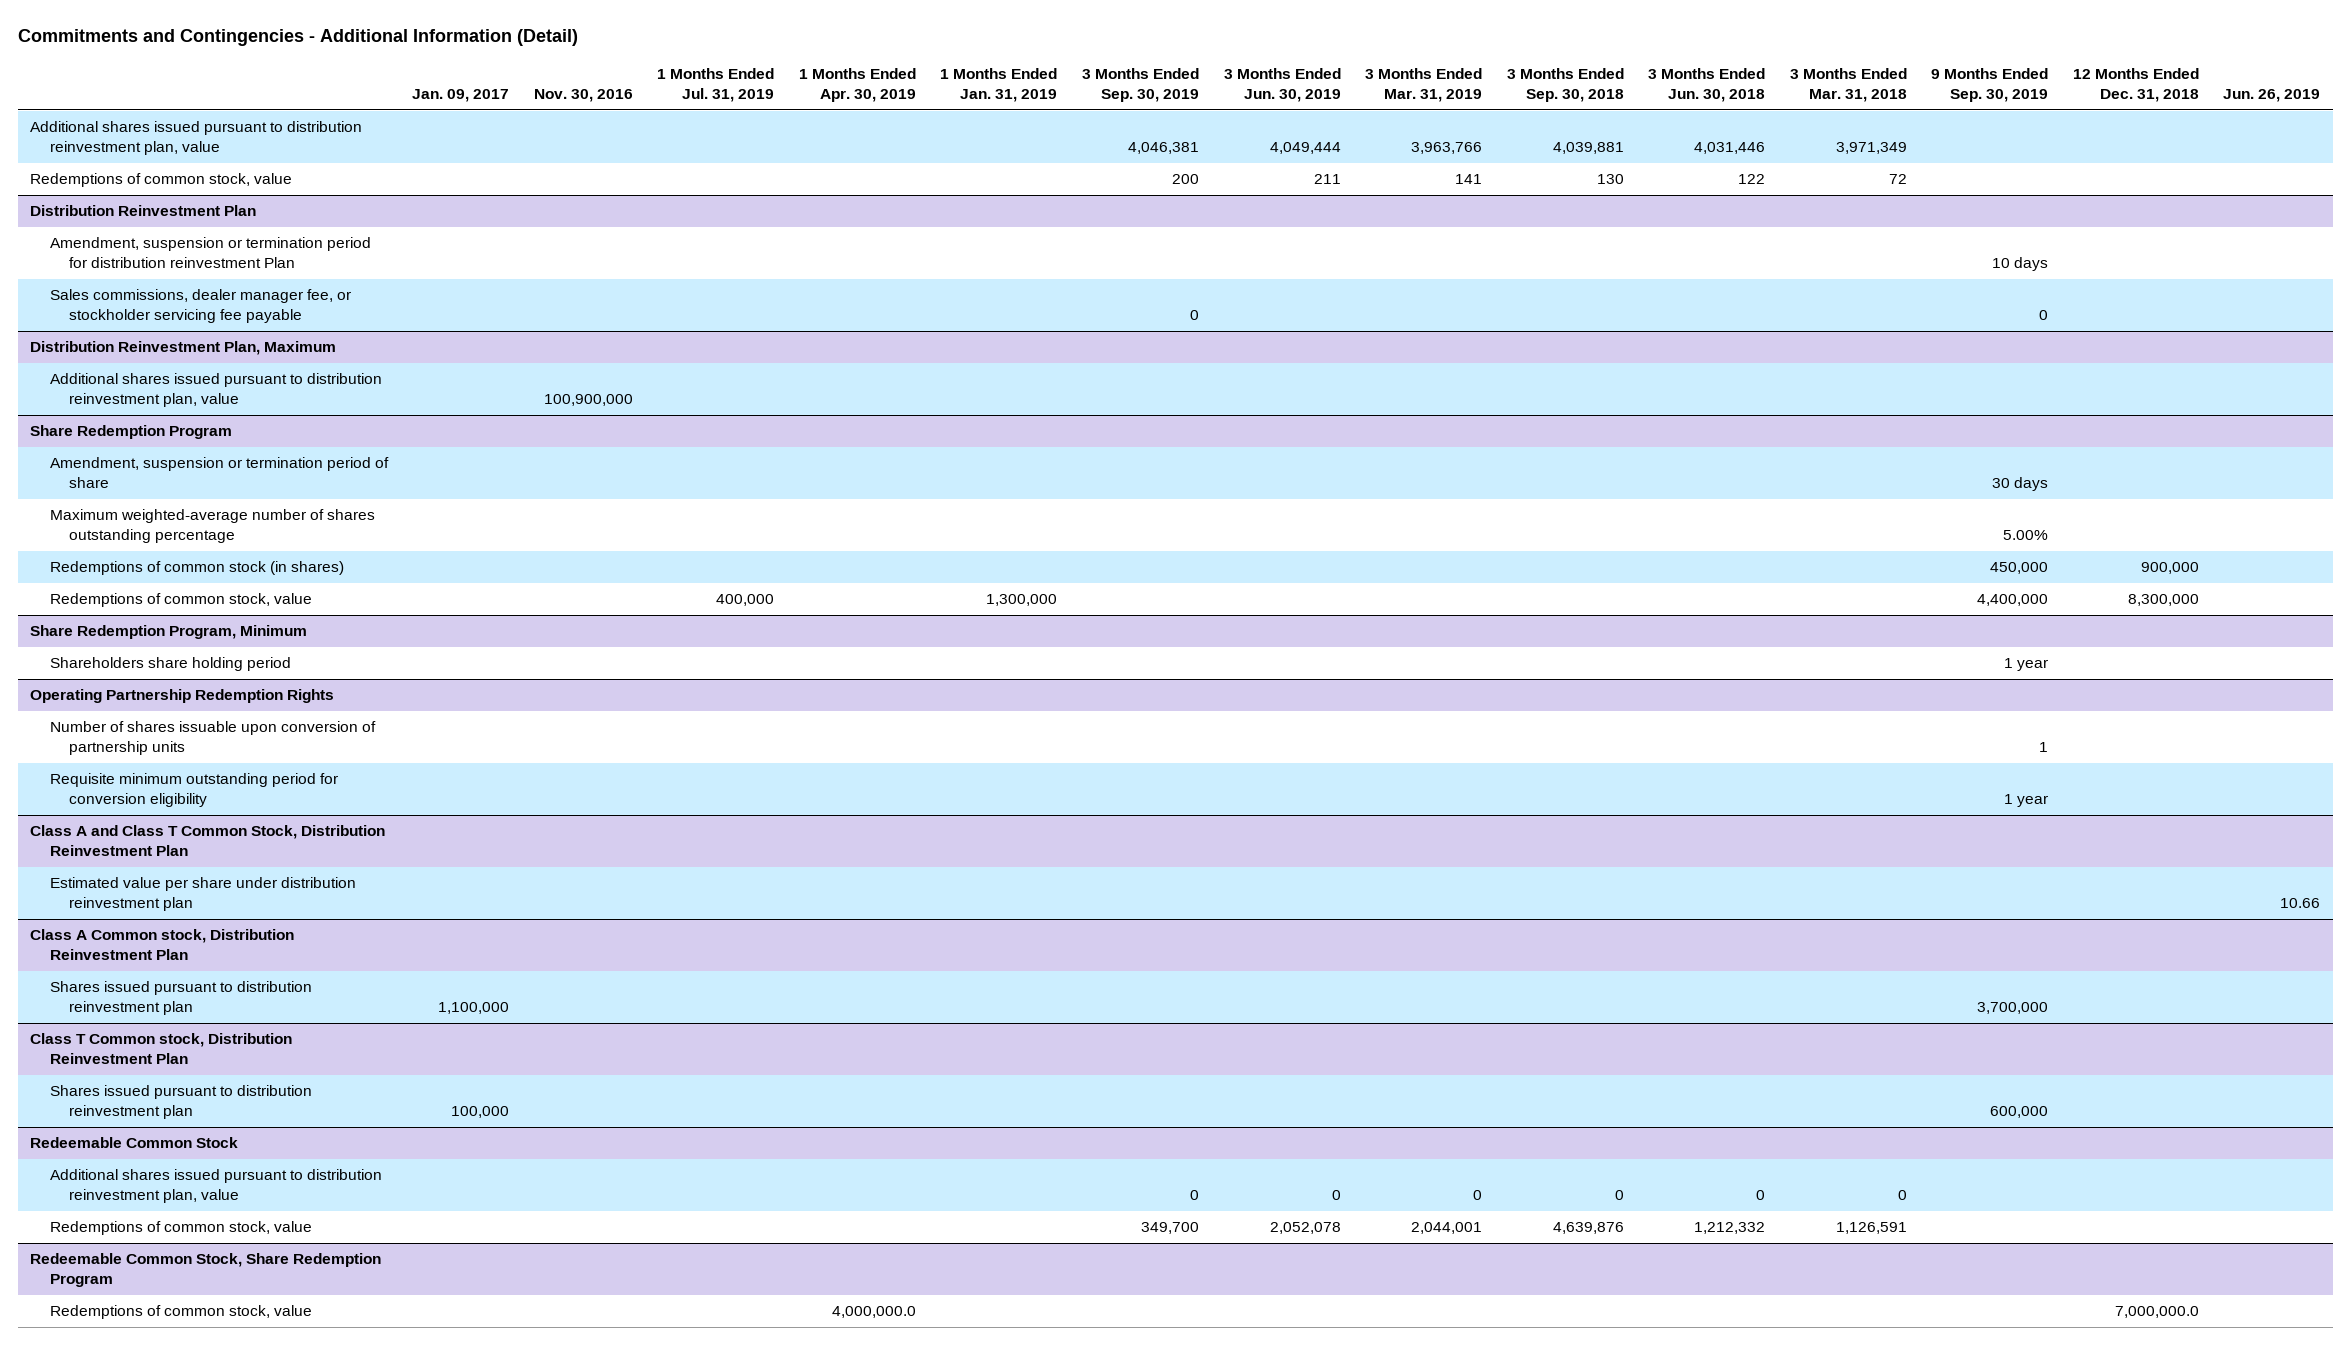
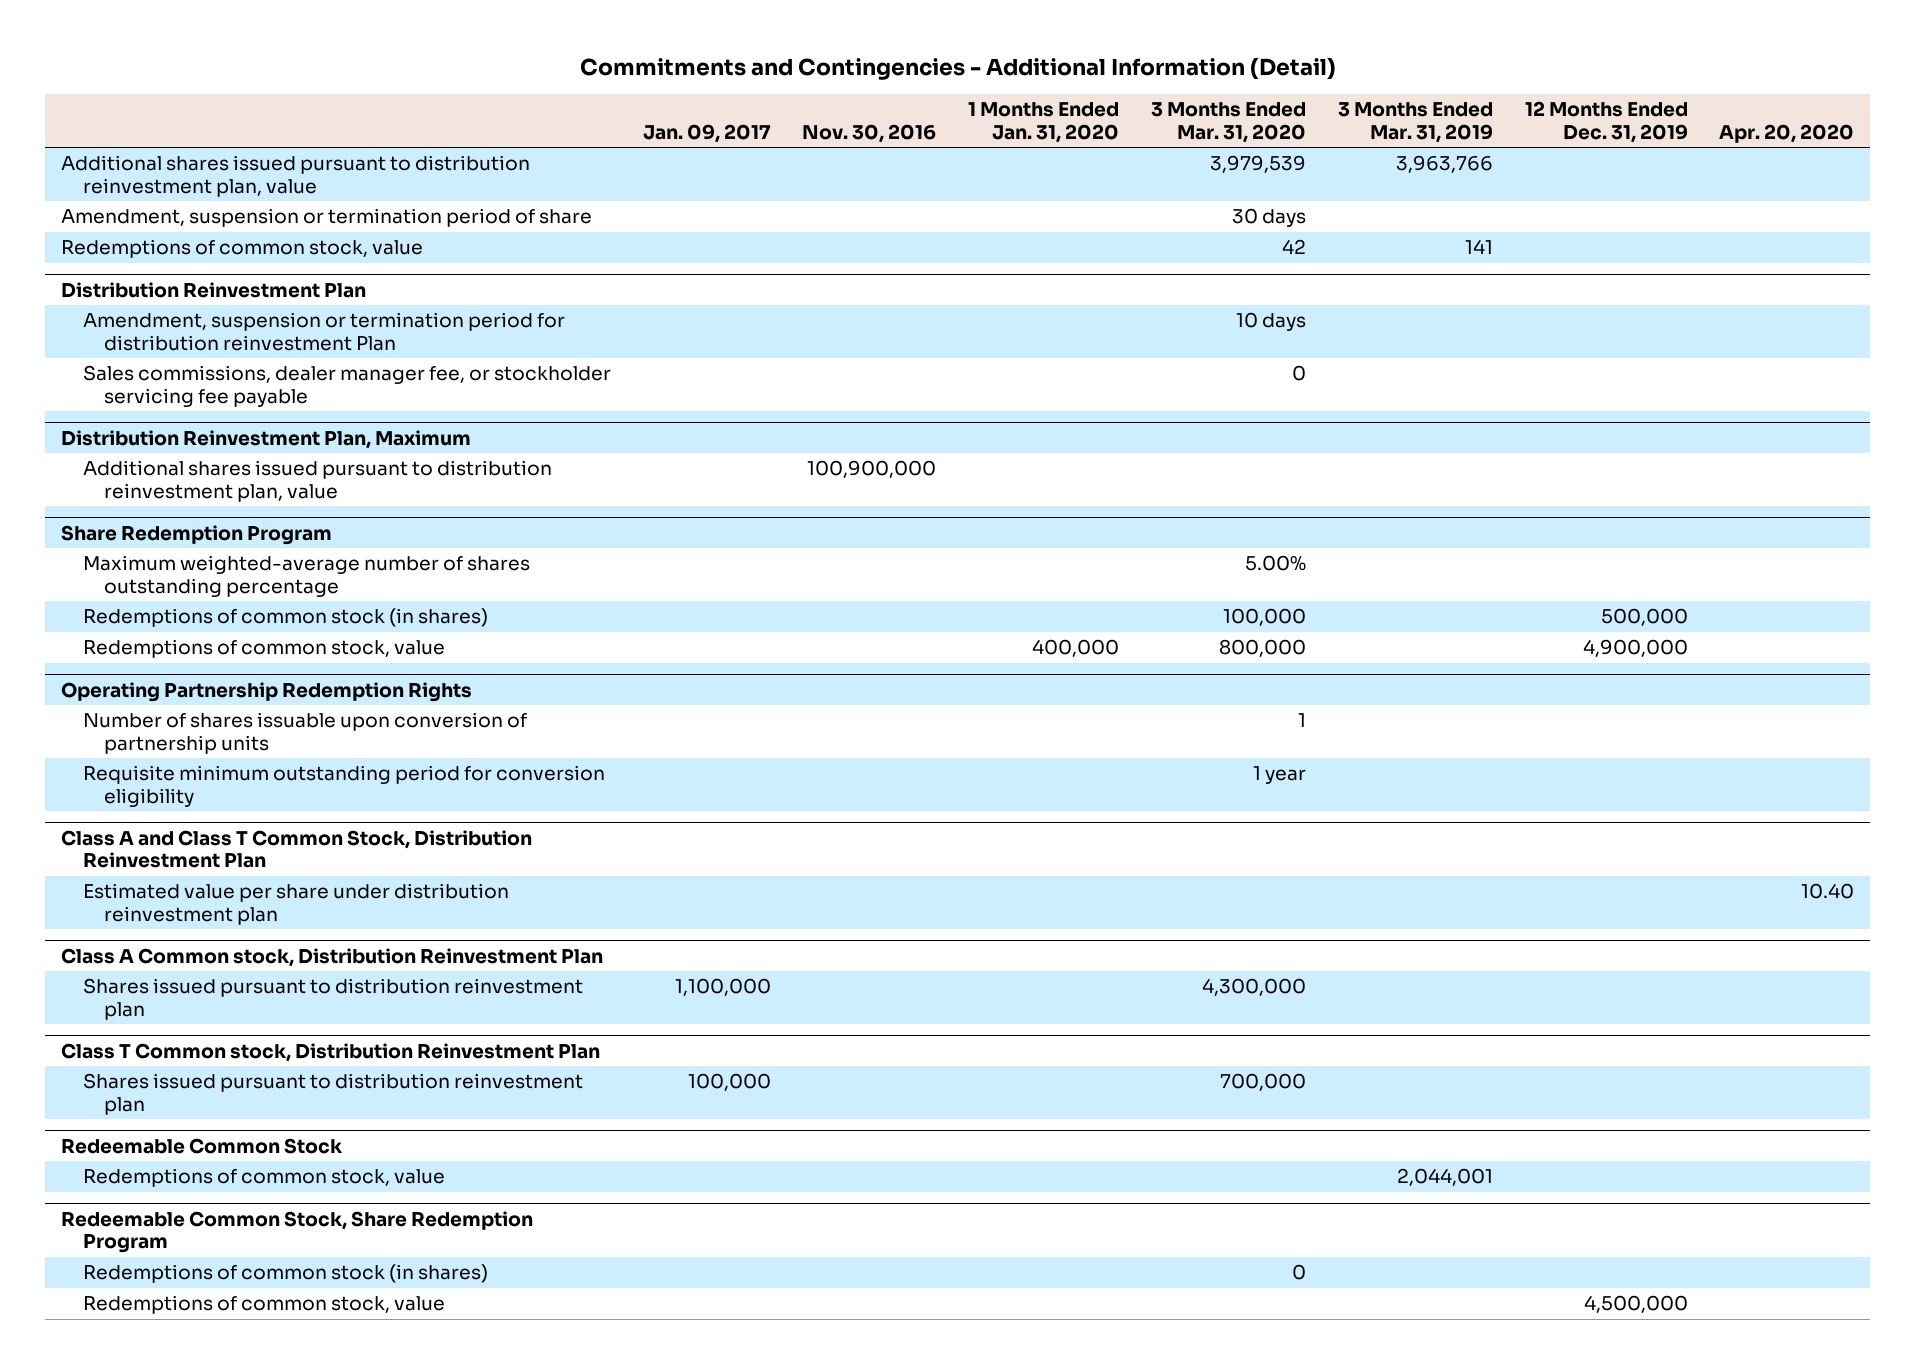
- | Jan. 09, 2017 | Nov. 30, 2016 | 1 Months Ended Jul. 31, 2019 | 1 Months Ended Apr. 30, 2019 | 1 Months Ended Jan. 31, 2019 | 3 Months Ended Sep. 30, 2019 | 3 Months Ended Jun. 30, 2019 | 3 Months Ended Mar. 31, 2019 | 3 Months Ended Sep. 30, 2018 | 3 Months Ended Jun. 30, 2018 | 3 Months Ended Mar. 31, 2018 | 9 Months Ended Sep. 30, 2019 | 12 Months Ended Dec. 31, 2018 | Jun. 26, 2019
+ | Jan. 09, 2017 | Nov. 30, 2016 | 1 Months Ended Jan. 31, 2020 | 3 Months Ended Mar. 31, 2020 | 3 Months Ended Mar. 31, 2019 | 12 Months Ended Dec. 31, 2019 | Apr. 20, 2020
+ Amendment, suspension or termination period of share | | | | 30 days | | |
@ Share Redemption Program
- Amendment, suspension or termination period of share | | | | | | | | | | | | 30 days | |
- Share Redemption Program, Minimum
- Shareholders share holding period | | | | | | | | | | | | 1 year | |
@ Redeemable Common Stock
- Additional shares issued pursuant to distribution reinvestment plan, value | | | | | | 0 | 0 | 0 | 0 | 0 | 0 | | |
@ Redeemable Common Stock, Share Redemption Program
+ Redemptions of common stock (in shares) | | | | 0 | | |

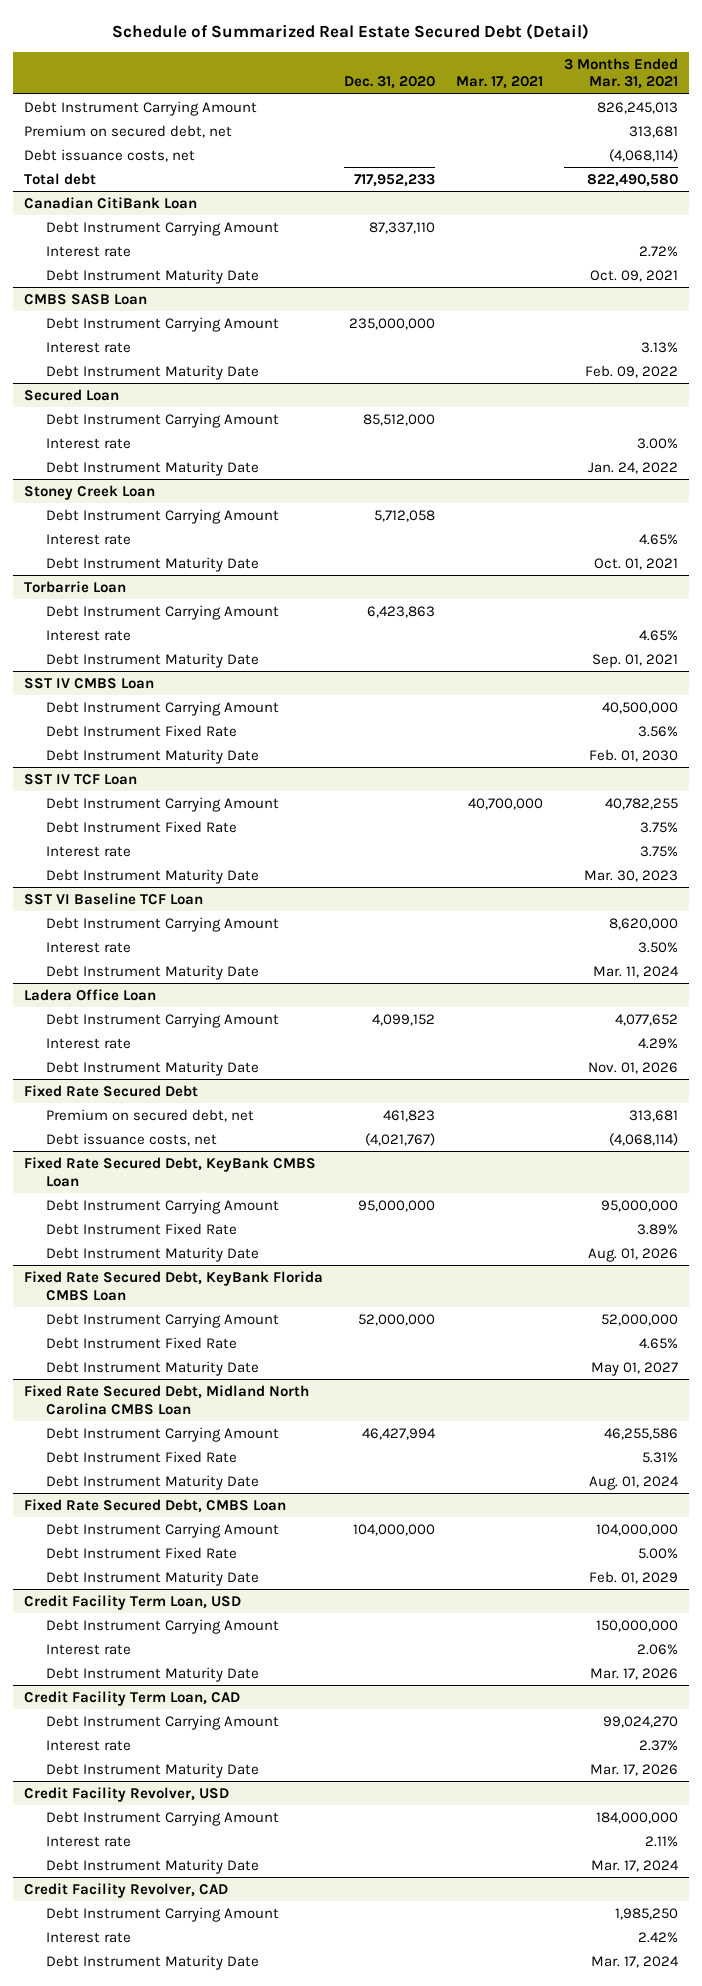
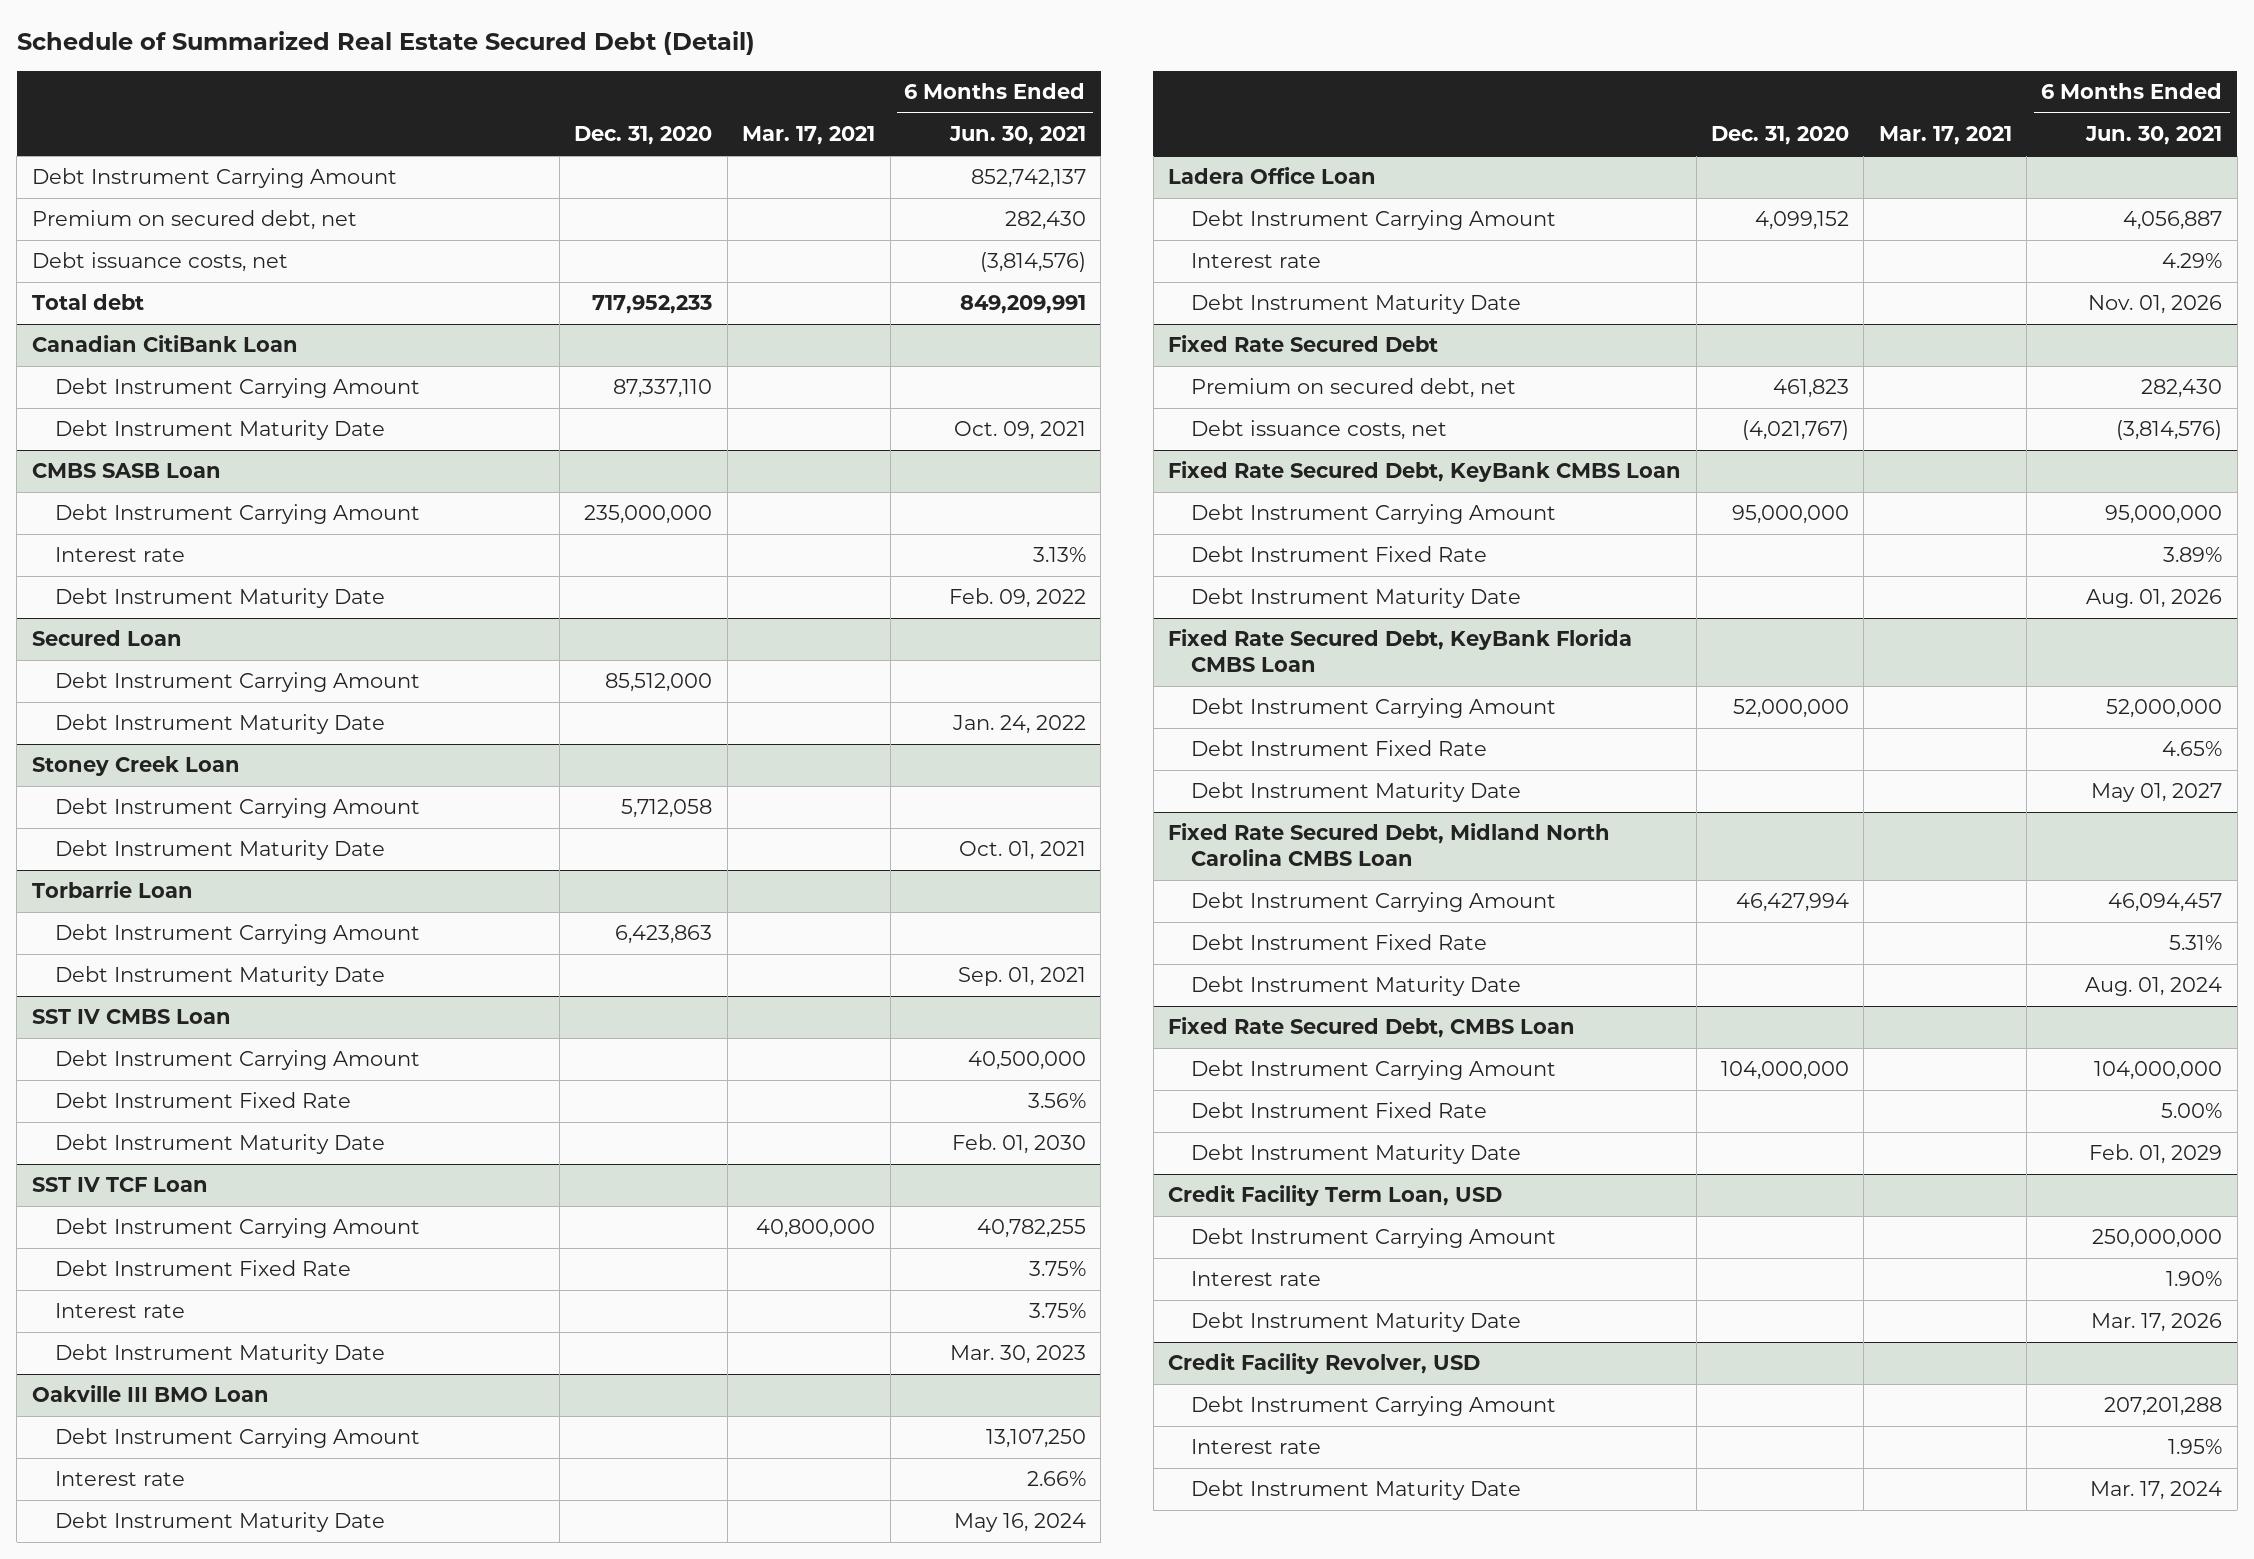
- | Dec. 31, 2020 | Mar. 17, 2021 | 3 Months Ended Mar. 31, 2021
+ | Dec. 31, 2020 | Mar. 17, 2021 | 6 Months Ended Jun. 30, 2021
@ Canadian CitiBank Loan
- Interest rate | | | 2.72%
@ Secured Loan
- Interest rate | | | 3.00%
@ Stoney Creek Loan
- Interest rate | | | 4.65%
@ Torbarrie Loan
- Interest rate | | | 4.65%
@ SST IV TCF Loan
- Debt Instrument Carrying Amount | | 40,700,000 | 40,782,255
+ Debt Instrument Carrying Amount | | 40,800,000 | 40,782,255
- SST VI Baseline TCF Loan
- Debt Instrument Carrying Amount | | | 8,620,000
- Interest rate | | | 3.50%
- Debt Instrument Maturity Date | | | Mar. 11, 2024
+ Oakville III BMO Loan
+ Debt Instrument Carrying Amount | | | 13,107,250
+ Interest rate | | | 2.66%
+ Debt Instrument Maturity Date | | | May 16, 2024
- Credit Facility Term Loan, CAD
- Debt Instrument Carrying Amount | | | 99,024,270
- Interest rate | | | 2.37%
- Debt Instrument Maturity Date | | | Mar. 17, 2026
- Credit Facility Revolver, CAD
- Debt Instrument Carrying Amount | | | 1,985,250
- Interest rate | | | 2.42%
- Debt Instrument Maturity Date | | | Mar. 17, 2024

